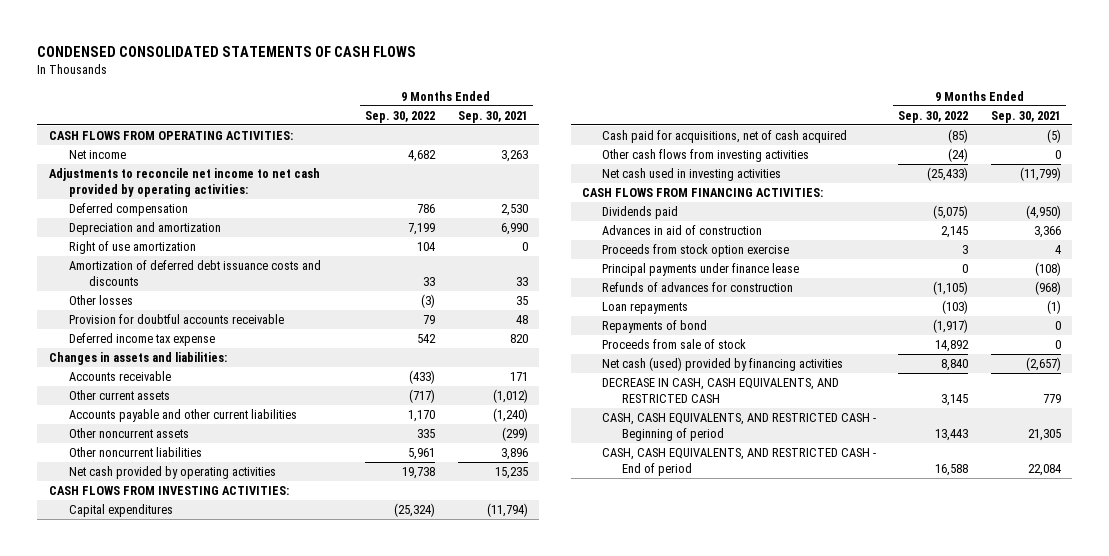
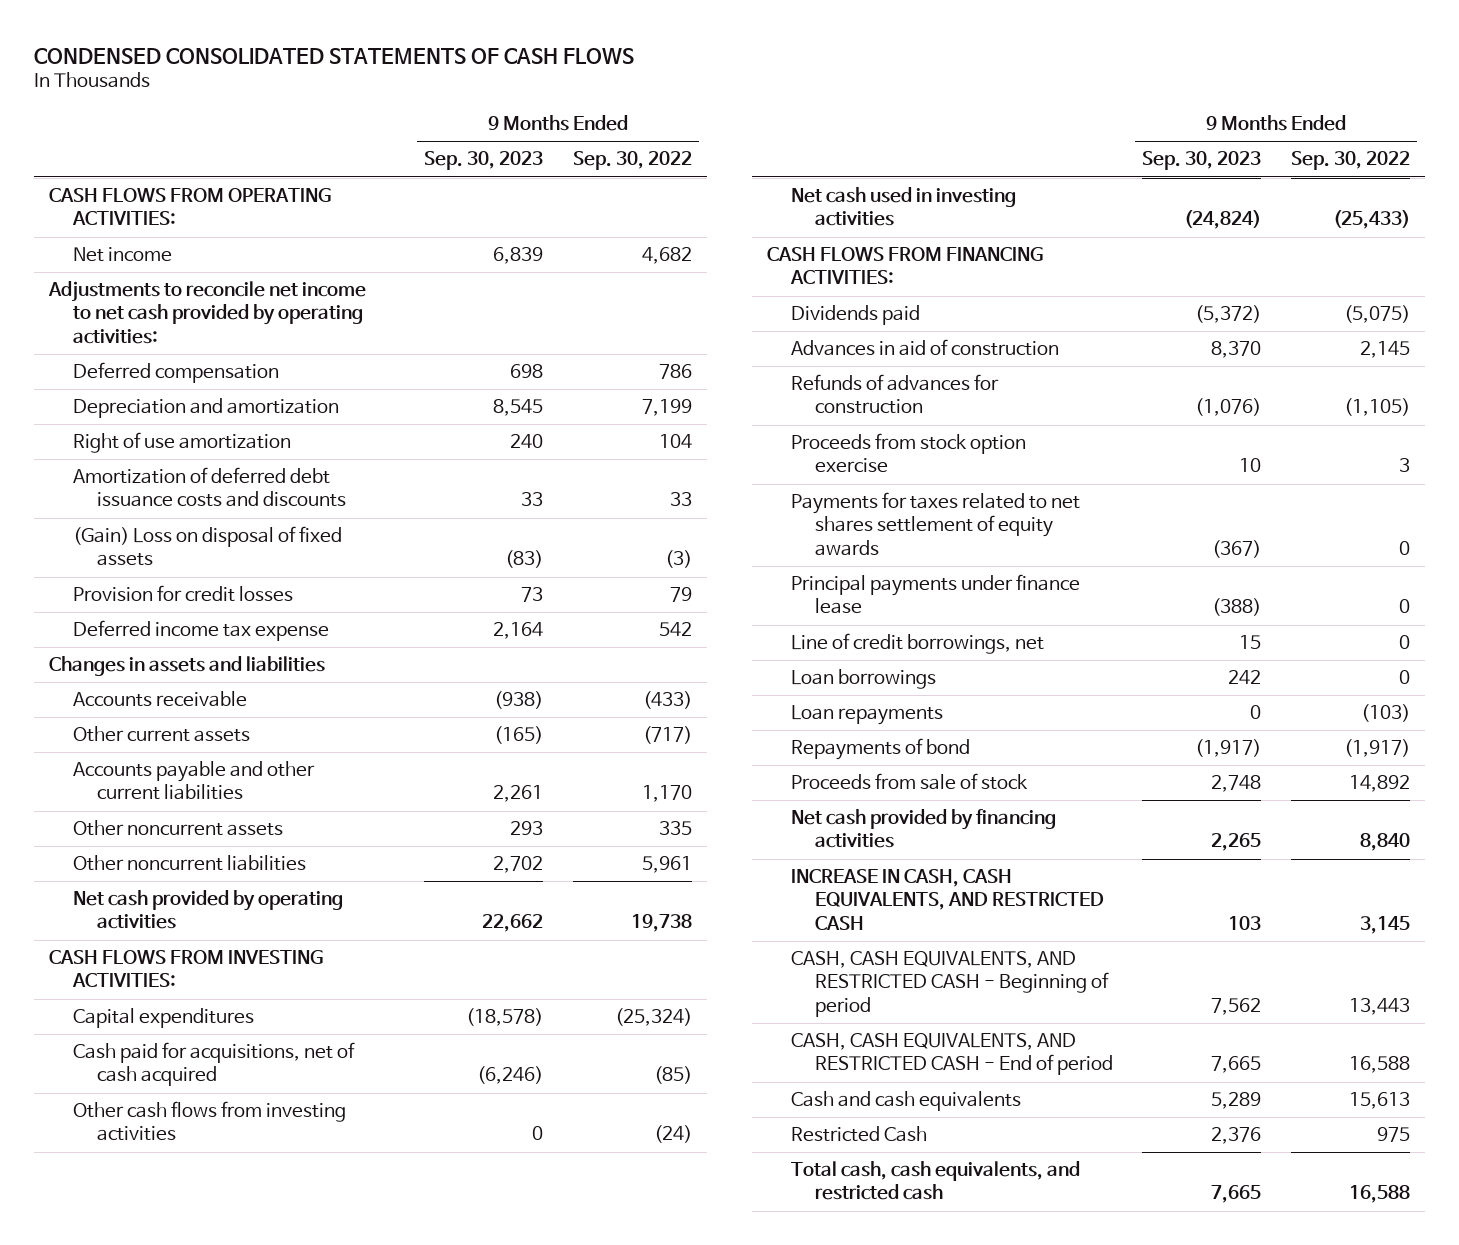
- | 9 Months Ended Sep. 30, 2022 | 9 Months Ended Sep. 30, 2021
+ | 9 Months Ended Sep. 30, 2023 | 9 Months Ended Sep. 30, 2022
- Other losses | (3) | 35
- Provision for doubtful accounts receivable | 79 | 48
+ (Gain) Loss on disposal of fixed assets | (83) | (3)
+ Provision for credit losses | 73 | 79
- Changes in assets and liabilities:
+ Changes in assets and liabilities
moved up: Refunds of advances for construction | (1,076) | (1,105)
+ Payments for taxes related to net shares settlement of equity awards | (367) | 0
+ Line of credit borrowings, net | 15 | 0
+ Loan borrowings | 242 | 0
- Net cash (used) provided by financing activities | 8,840 | (2,657)
- DECREASE IN CASH, CASH EQUIVALENTS, AND RESTRICTED CASH | 3,145 | 779
+ Net cash provided by financing activities | 2,265 | 8,840
+ INCREASE IN CASH, CASH EQUIVALENTS, AND RESTRICTED CASH | 103 | 3,145
+ Cash and cash equivalents | 5,289 | 15,613
+ Restricted Cash | 2,376 | 975
+ Total cash, cash equivalents, and restricted cash | 7,665 | 16,588

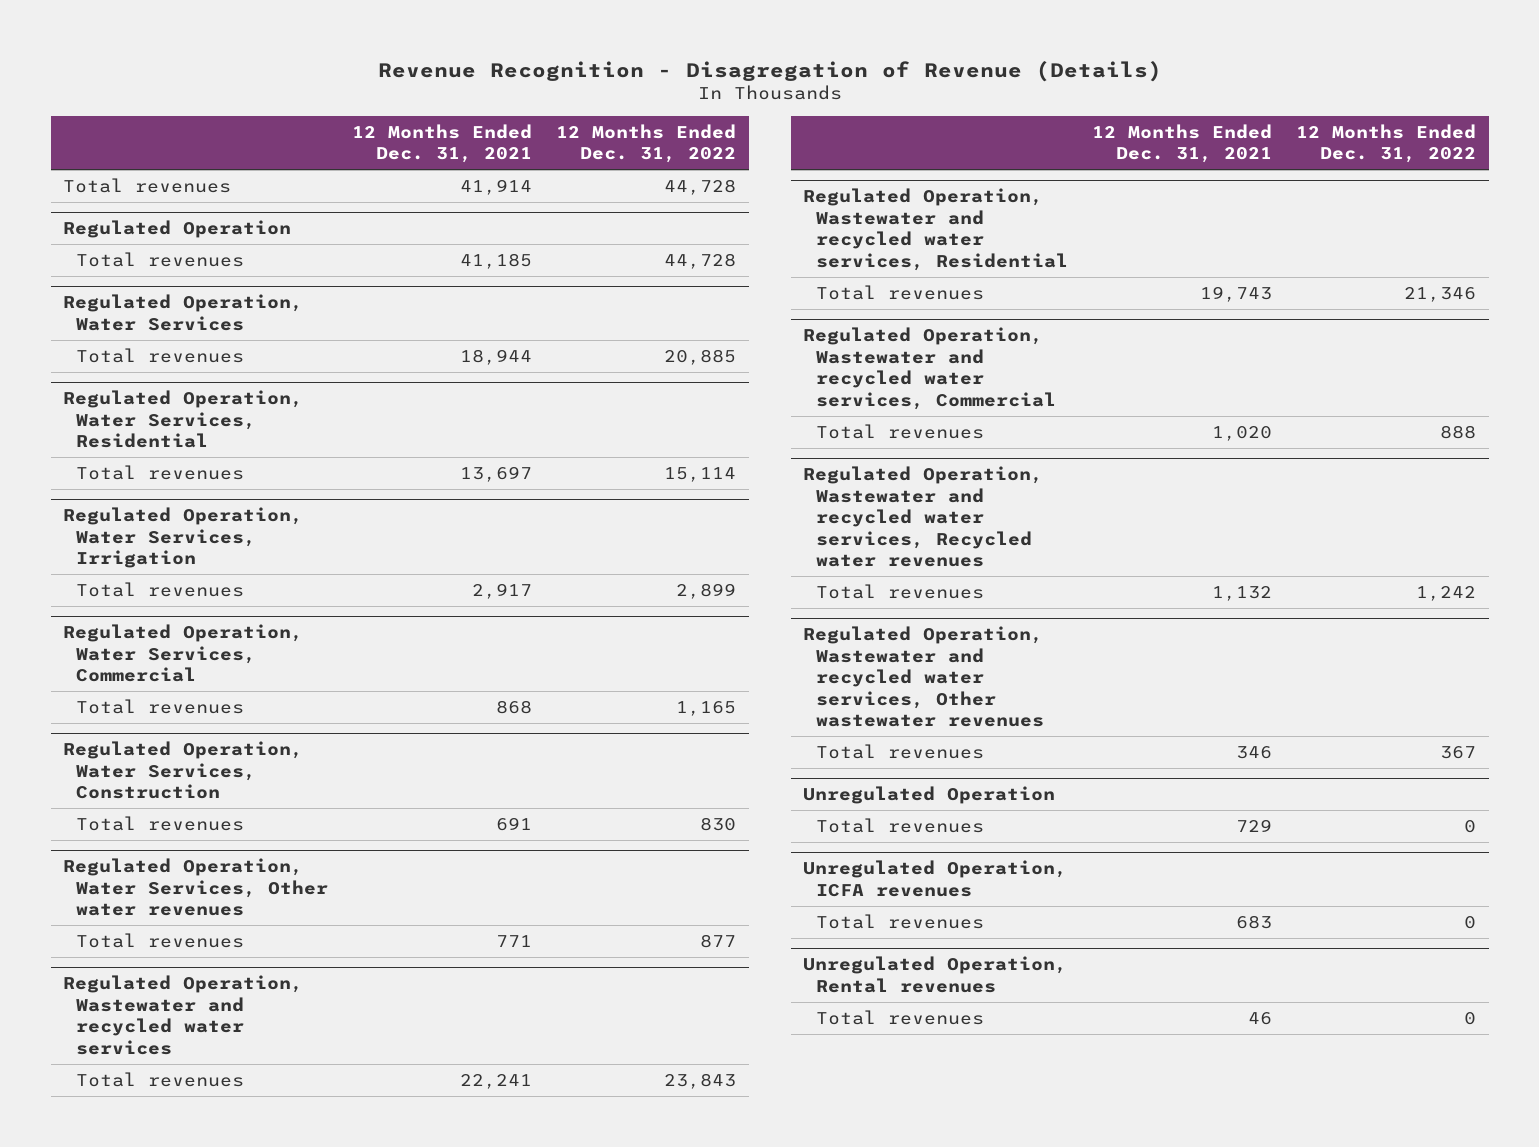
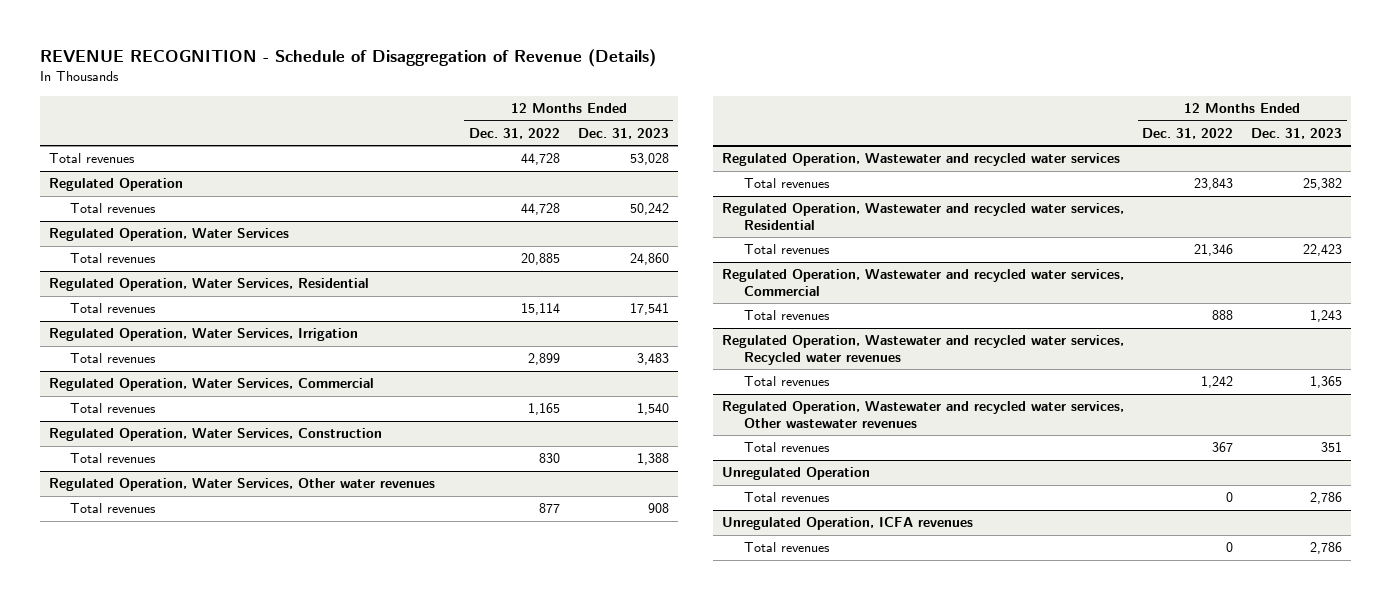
- Revenue Recognition - Disagregation of Revenue (Details)
+ REVENUE RECOGNITION - Schedule of Disaggregation of Revenue (Details)
- | 12 Months Ended Dec. 31, 2021 | 12 Months Ended Dec. 31, 2022
+ | 12 Months Ended Dec. 31, 2022 | 12 Months Ended Dec. 31, 2023
- Unregulated Operation, Rental revenues
- Total revenues | 46 | 0

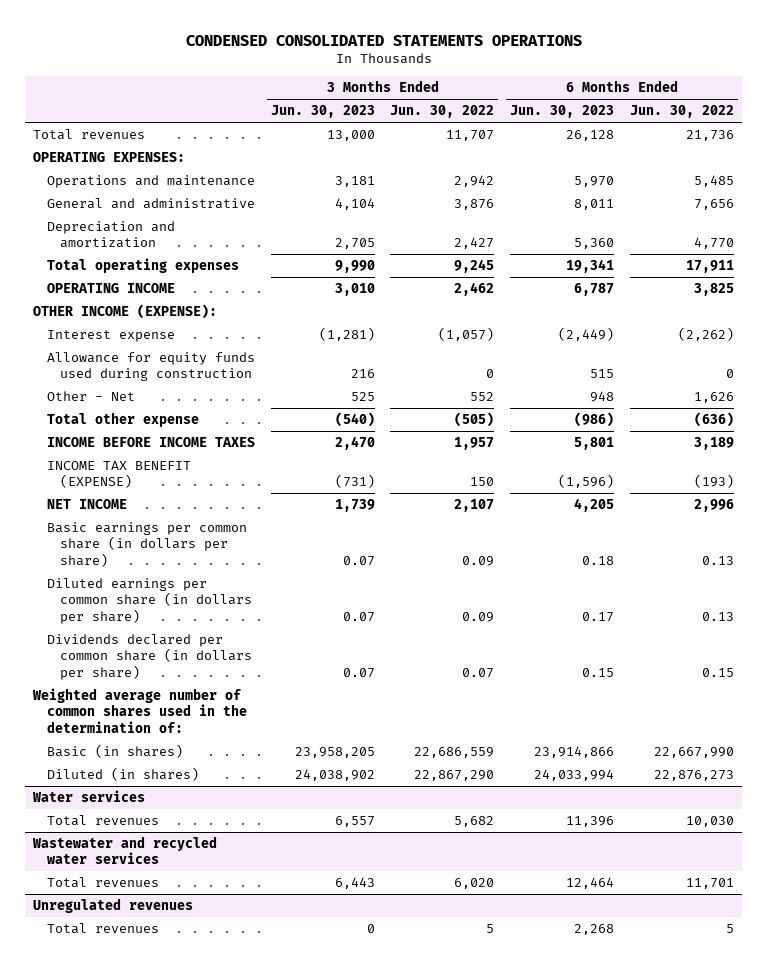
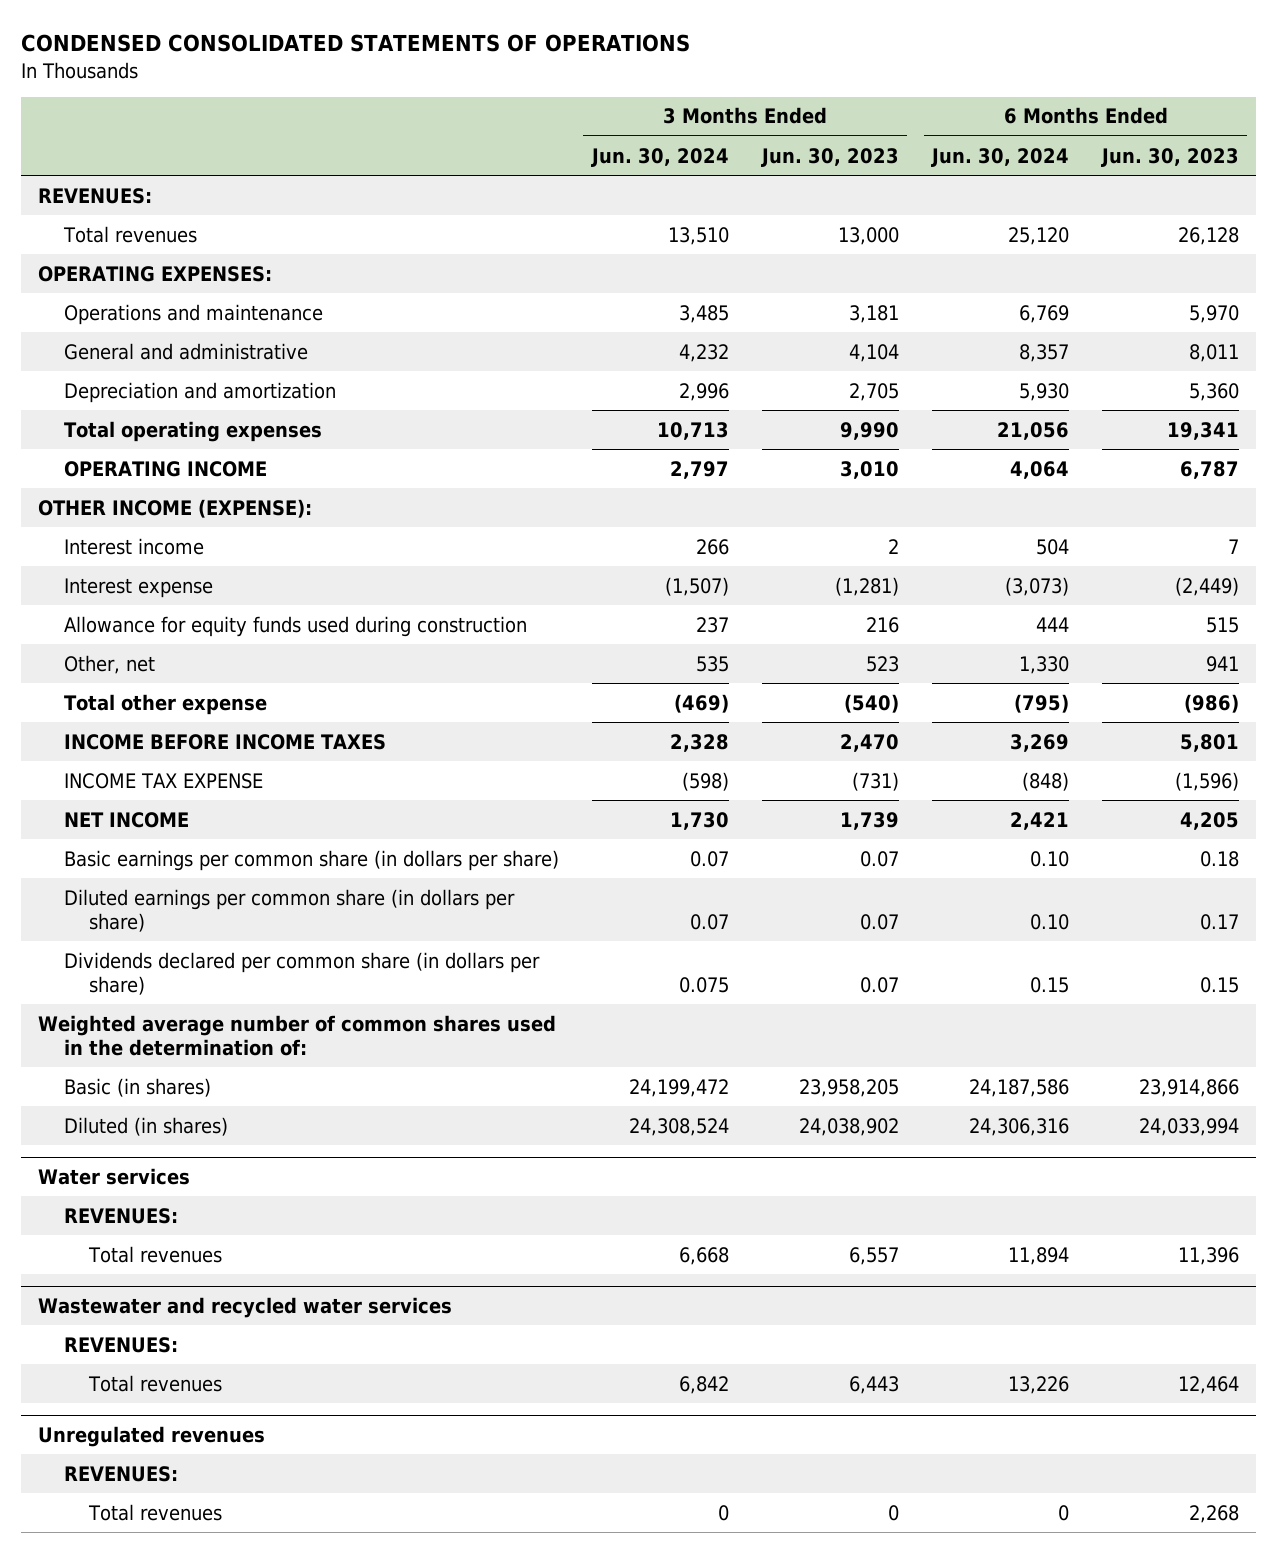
- CONDENSED CONSOLIDATED STATEMENTS OPERATIONS
+ CONDENSED CONSOLIDATED STATEMENTS OF OPERATIONS
- | 3 Months Ended Jun. 30, 2023 | 3 Months Ended Jun. 30, 2022 | 6 Months Ended Jun. 30, 2023 | 6 Months Ended Jun. 30, 2022
+ | 3 Months Ended Jun. 30, 2024 | 3 Months Ended Jun. 30, 2023 | 6 Months Ended Jun. 30, 2024 | 6 Months Ended Jun. 30, 2023
+ REVENUES:
+ Interest income | 266 | 2 | 504 | 7
- Other - Net | 525 | 552 | 948 | 1,626
+ Other, net | 535 | 523 | 1,330 | 941
- INCOME TAX BENEFIT (EXPENSE) | (731) | 150 | (1,596) | (193)
+ INCOME TAX EXPENSE | (598) | (731) | (848) | (1,596)
@ Water services
+ REVENUES:
@ Wastewater and recycled water services
+ REVENUES:
@ Unregulated revenues
+ REVENUES:

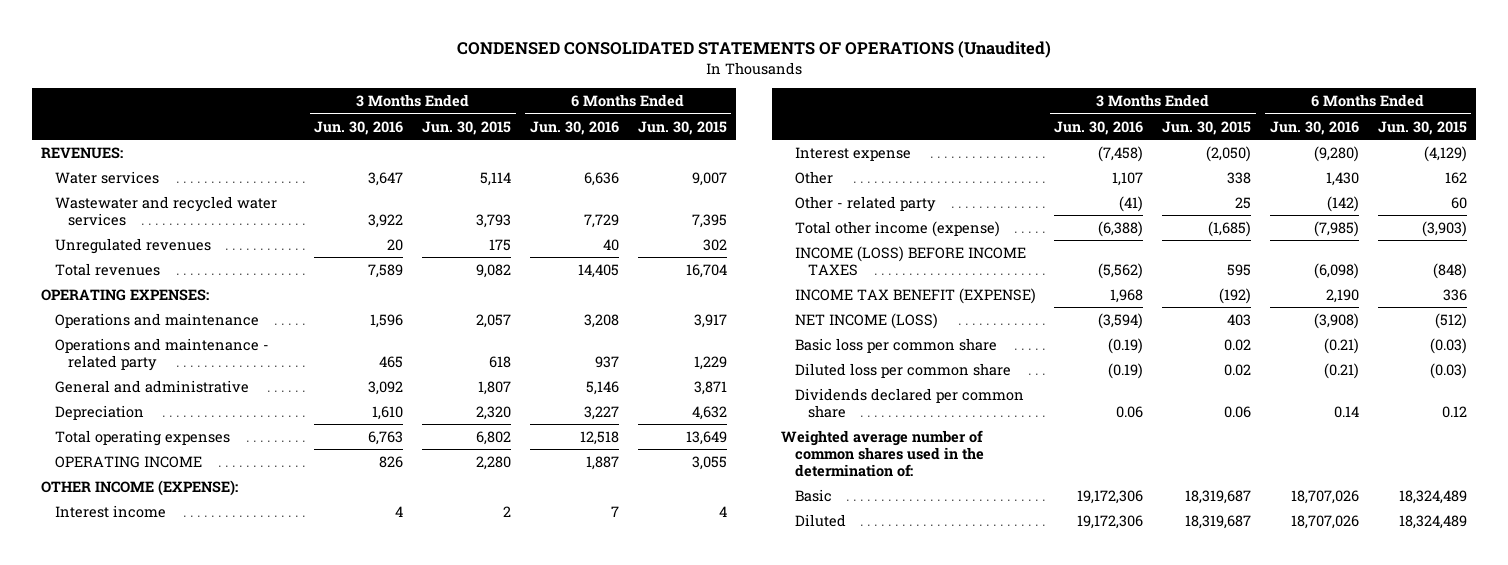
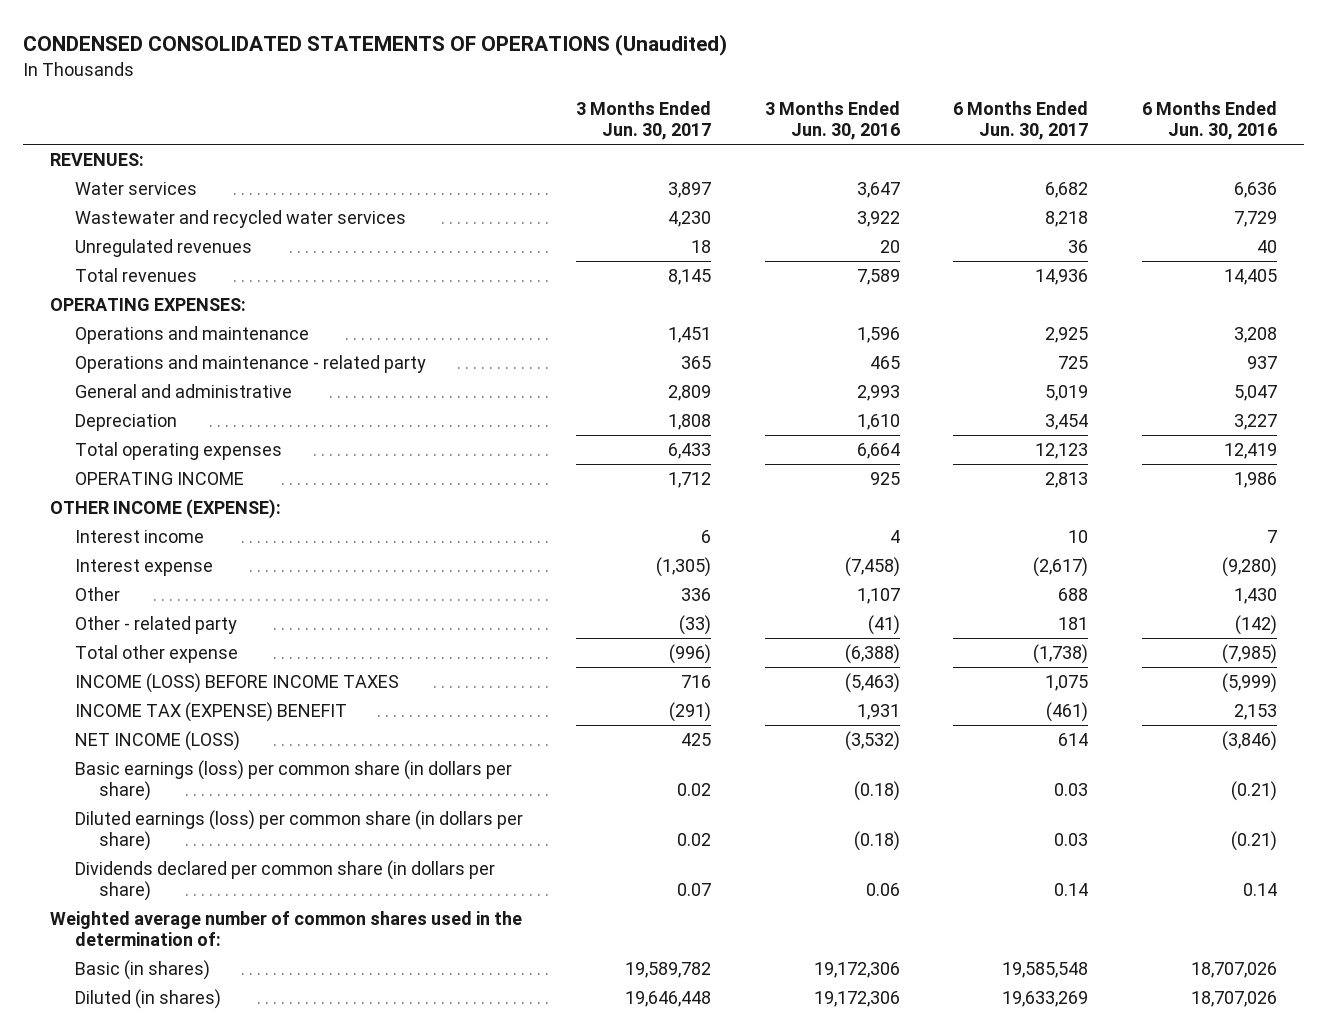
- | 3 Months Ended Jun. 30, 2016 | 3 Months Ended Jun. 30, 2015 | 6 Months Ended Jun. 30, 2016 | 6 Months Ended Jun. 30, 2015
+ | 3 Months Ended Jun. 30, 2017 | 3 Months Ended Jun. 30, 2016 | 6 Months Ended Jun. 30, 2017 | 6 Months Ended Jun. 30, 2016
- General and administrative | 3,092 | 1,807 | 5,146 | 3,871
+ General and administrative | 2,809 | 2,993 | 5,019 | 5,047
- Total operating expenses | 6,763 | 6,802 | 12,518 | 13,649
- OPERATING INCOME | 826 | 2,280 | 1,887 | 3,055
+ Total operating expenses | 6,433 | 6,664 | 12,123 | 12,419
+ OPERATING INCOME | 1,712 | 925 | 2,813 | 1,986
- Total other income (expense) | (6,388) | (1,685) | (7,985) | (3,903)
- INCOME (LOSS) BEFORE INCOME TAXES | (5,562) | 595 | (6,098) | (848)
- INCOME TAX BENEFIT (EXPENSE) | 1,968 | (192) | 2,190 | 336
- NET INCOME (LOSS) | (3,594) | 403 | (3,908) | (512)
- Basic loss per common share | (0.19) | 0.02 | (0.21) | (0.03)
- Diluted loss per common share | (0.19) | 0.02 | (0.21) | (0.03)
- Dividends declared per common share | 0.06 | 0.06 | 0.14 | 0.12
+ Total other expense | (996) | (6,388) | (1,738) | (7,985)
+ INCOME (LOSS) BEFORE INCOME TAXES | 716 | (5,463) | 1,075 | (5,999)
+ INCOME TAX (EXPENSE) BENEFIT | (291) | 1,931 | (461) | 2,153
+ NET INCOME (LOSS) | 425 | (3,532) | 614 | (3,846)
+ Basic earnings (loss) per common share (in dollars per share) | 0.02 | (0.18) | 0.03 | (0.21)
+ Diluted earnings (loss) per common share (in dollars per share) | 0.02 | (0.18) | 0.03 | (0.21)
+ Dividends declared per common share (in dollars per share) | 0.07 | 0.06 | 0.14 | 0.14
- Basic | 19,172,306 | 18,319,687 | 18,707,026 | 18,324,489
- Diluted | 19,172,306 | 18,319,687 | 18,707,026 | 18,324,489
+ Basic (in shares) | 19,589,782 | 19,172,306 | 19,585,548 | 18,707,026
+ Diluted (in shares) | 19,646,448 | 19,172,306 | 19,633,269 | 18,707,026

